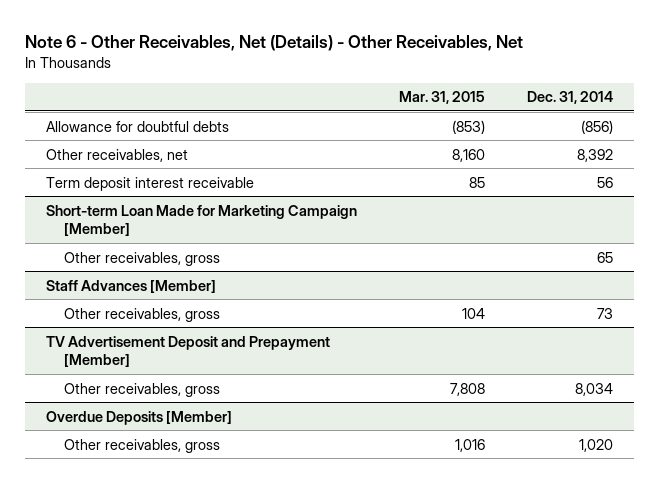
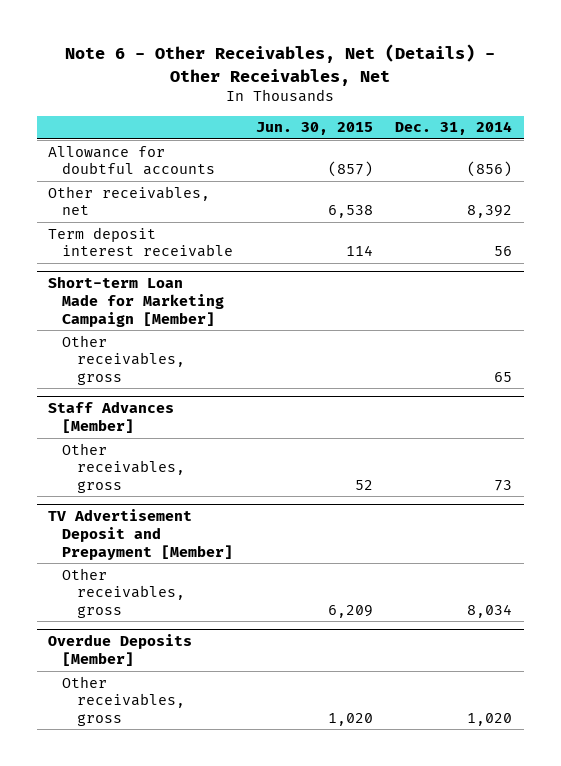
- | Mar. 31, 2015 | Dec. 31, 2014
+ | Jun. 30, 2015 | Dec. 31, 2014
- Allowance for doubtful debts | (853) | (856)
+ Allowance for doubtful accounts | (857) | (856)

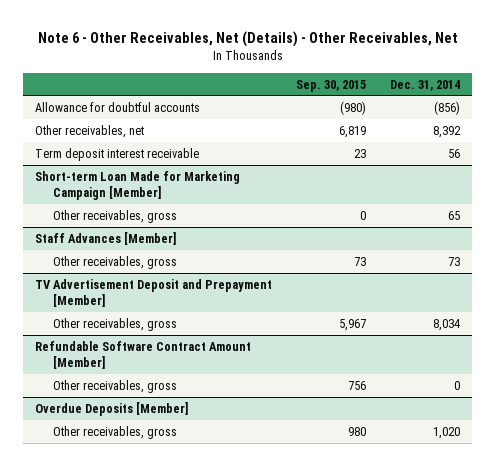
- | Jun. 30, 2015 | Dec. 31, 2014
+ | Sep. 30, 2015 | Dec. 31, 2014
+ Refundable Software Contract Amount [Member]
+ Other receivables, gross | 756 | 0

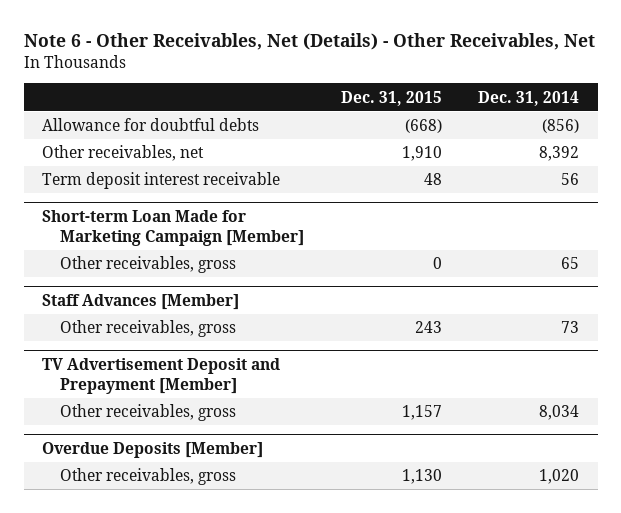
- | Sep. 30, 2015 | Dec. 31, 2014
+ | Dec. 31, 2015 | Dec. 31, 2014
- Allowance for doubtful accounts | (980) | (856)
+ Allowance for doubtful debts | (668) | (856)
- Refundable Software Contract Amount [Member]
- Other receivables, gross | 756 | 0

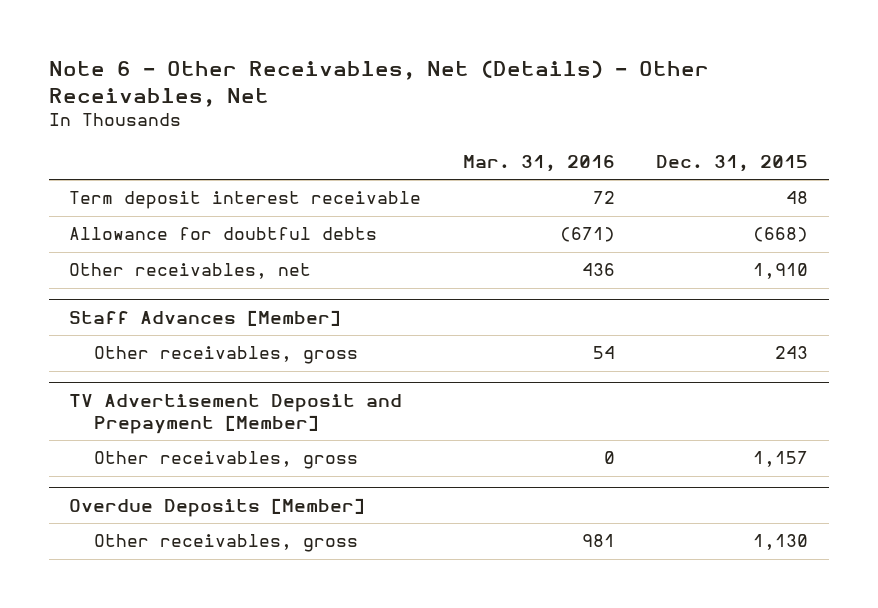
- | Dec. 31, 2015 | Dec. 31, 2014
+ | Mar. 31, 2016 | Dec. 31, 2015
moved up: Term deposit interest receivable | 72 | 48
- Short-term Loan Made for Marketing Campaign [Member]
- Other receivables, gross | 0 | 65

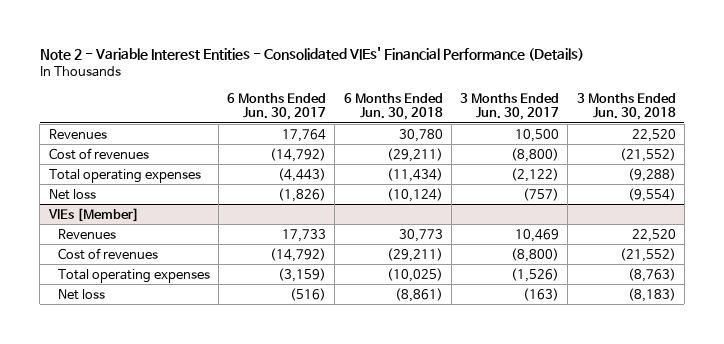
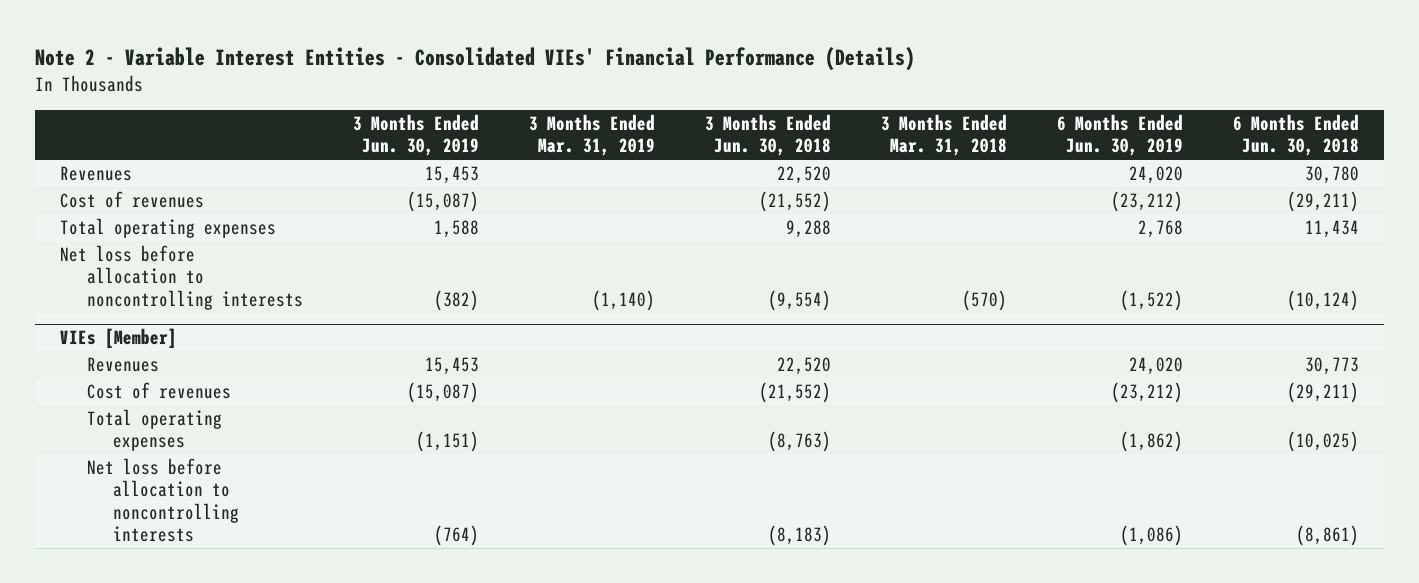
- | 6 Months Ended Jun. 30, 2017 | 6 Months Ended Jun. 30, 2018 | 3 Months Ended Jun. 30, 2017 | 3 Months Ended Jun. 30, 2018
+ | 3 Months Ended Jun. 30, 2019 | 3 Months Ended Mar. 31, 2019 | 3 Months Ended Jun. 30, 2018 | 3 Months Ended Mar. 31, 2018 | 6 Months Ended Jun. 30, 2019 | 6 Months Ended Jun. 30, 2018
- Total operating expenses | (4,443) | (11,434) | (2,122) | (9,288)
- Net loss | (1,826) | (10,124) | (757) | (9,554)
+ Total operating expenses | 1,588 | | 9,288 | | 2,768 | 11,434
+ Net loss before allocation to noncontrolling interests | (382) | (1,140) | (9,554) | (570) | (1,522) | (10,124)
@ VIEs [Member]
- Net loss | (516) | (8,861) | (163) | (8,183)
+ Net loss before allocation to noncontrolling interests | (764) | | (8,183) | | (1,086) | (8,861)

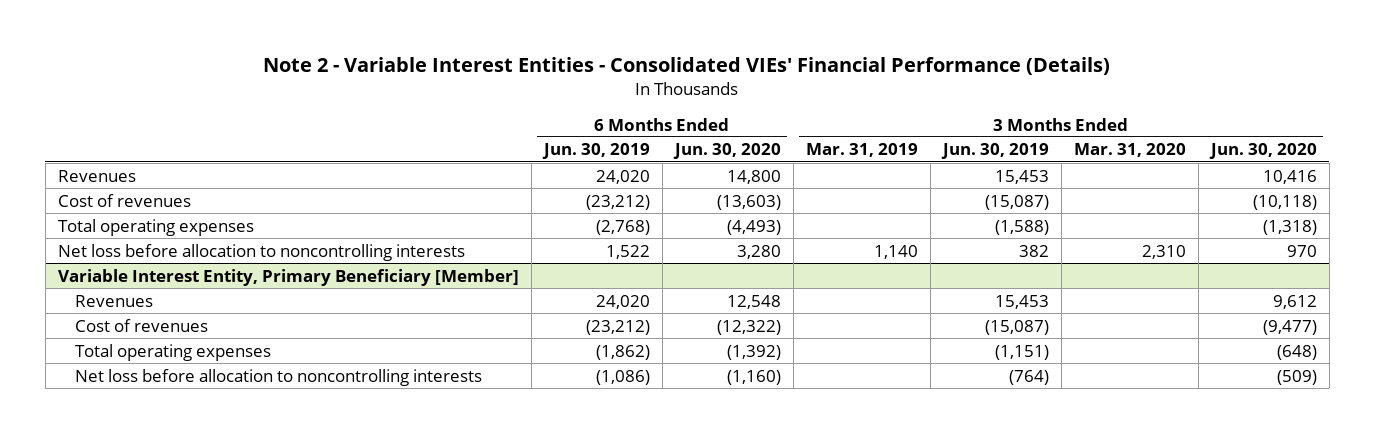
- | 3 Months Ended Jun. 30, 2019 | 3 Months Ended Mar. 31, 2019 | 3 Months Ended Jun. 30, 2018 | 3 Months Ended Mar. 31, 2018 | 6 Months Ended Jun. 30, 2019 | 6 Months Ended Jun. 30, 2018
+ | 6 Months Ended Jun. 30, 2019 | 6 Months Ended Jun. 30, 2020 | 3 Months Ended Mar. 31, 2019 | 3 Months Ended Jun. 30, 2019 | 3 Months Ended Mar. 31, 2020 | 3 Months Ended Jun. 30, 2020
- Total operating expenses | 1,588 | | 9,288 | | 2,768 | 11,434
- Net loss before allocation to noncontrolling interests | (382) | (1,140) | (9,554) | (570) | (1,522) | (10,124)
- VIEs [Member]
+ Total operating expenses | (2,768) | (4,493) | | (1,588) | | (1,318)
+ Net loss before allocation to noncontrolling interests | 1,522 | 3,280 | 1,140 | 382 | 2,310 | 970
+ Variable Interest Entity, Primary Beneficiary [Member]

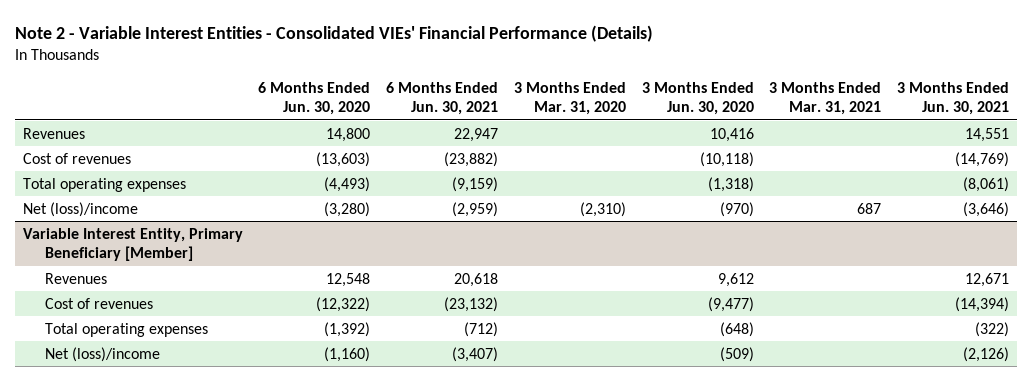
- | 6 Months Ended Jun. 30, 2019 | 6 Months Ended Jun. 30, 2020 | 3 Months Ended Mar. 31, 2019 | 3 Months Ended Jun. 30, 2019 | 3 Months Ended Mar. 31, 2020 | 3 Months Ended Jun. 30, 2020
+ | 6 Months Ended Jun. 30, 2020 | 6 Months Ended Jun. 30, 2021 | 3 Months Ended Mar. 31, 2020 | 3 Months Ended Jun. 30, 2020 | 3 Months Ended Mar. 31, 2021 | 3 Months Ended Jun. 30, 2021
- Net loss before allocation to noncontrolling interests | 1,522 | 3,280 | 1,140 | 382 | 2,310 | 970
+ Net (loss)/income | (3,280) | (2,959) | (2,310) | (970) | 687 | (3,646)
@ Variable Interest Entity, Primary Beneficiary [Member]
- Net loss before allocation to noncontrolling interests | (1,086) | (1,160) | | (764) | | (509)
+ Net (loss)/income | (1,160) | (3,407) | | (509) | | (2,126)

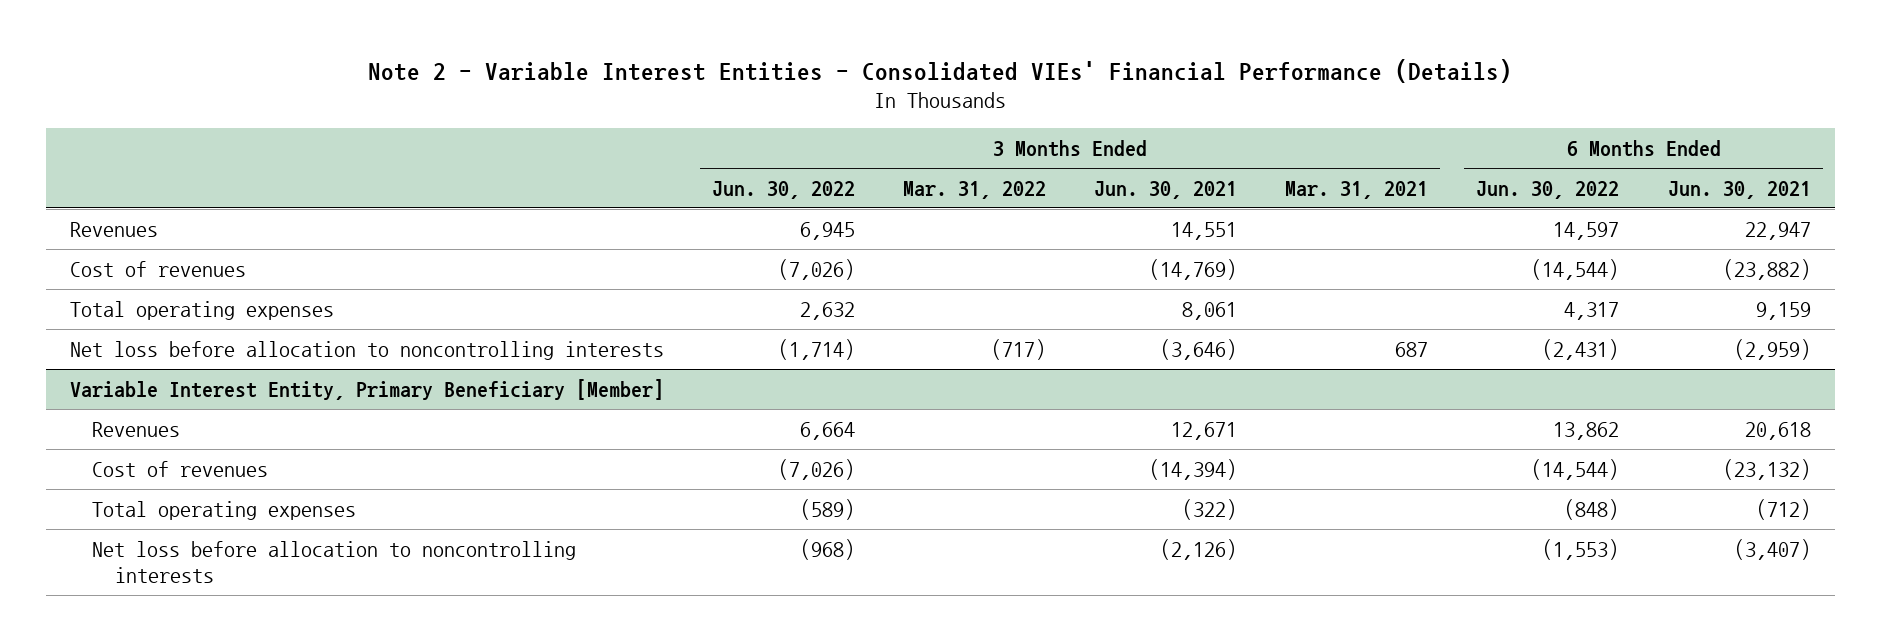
- | 6 Months Ended Jun. 30, 2020 | 6 Months Ended Jun. 30, 2021 | 3 Months Ended Mar. 31, 2020 | 3 Months Ended Jun. 30, 2020 | 3 Months Ended Mar. 31, 2021 | 3 Months Ended Jun. 30, 2021
+ | 3 Months Ended Jun. 30, 2022 | 3 Months Ended Mar. 31, 2022 | 3 Months Ended Jun. 30, 2021 | 3 Months Ended Mar. 31, 2021 | 6 Months Ended Jun. 30, 2022 | 6 Months Ended Jun. 30, 2021
- Total operating expenses | (4,493) | (9,159) | | (1,318) | | (8,061)
- Net (loss)/income | (3,280) | (2,959) | (2,310) | (970) | 687 | (3,646)
+ Total operating expenses | 2,632 | | 8,061 | | 4,317 | 9,159
+ Net loss before allocation to noncontrolling interests | (1,714) | (717) | (3,646) | 687 | (2,431) | (2,959)
@ Variable Interest Entity, Primary Beneficiary [Member]
- Net (loss)/income | (1,160) | (3,407) | | (509) | | (2,126)
+ Net loss before allocation to noncontrolling interests | (968) | | (2,126) | | (1,553) | (3,407)

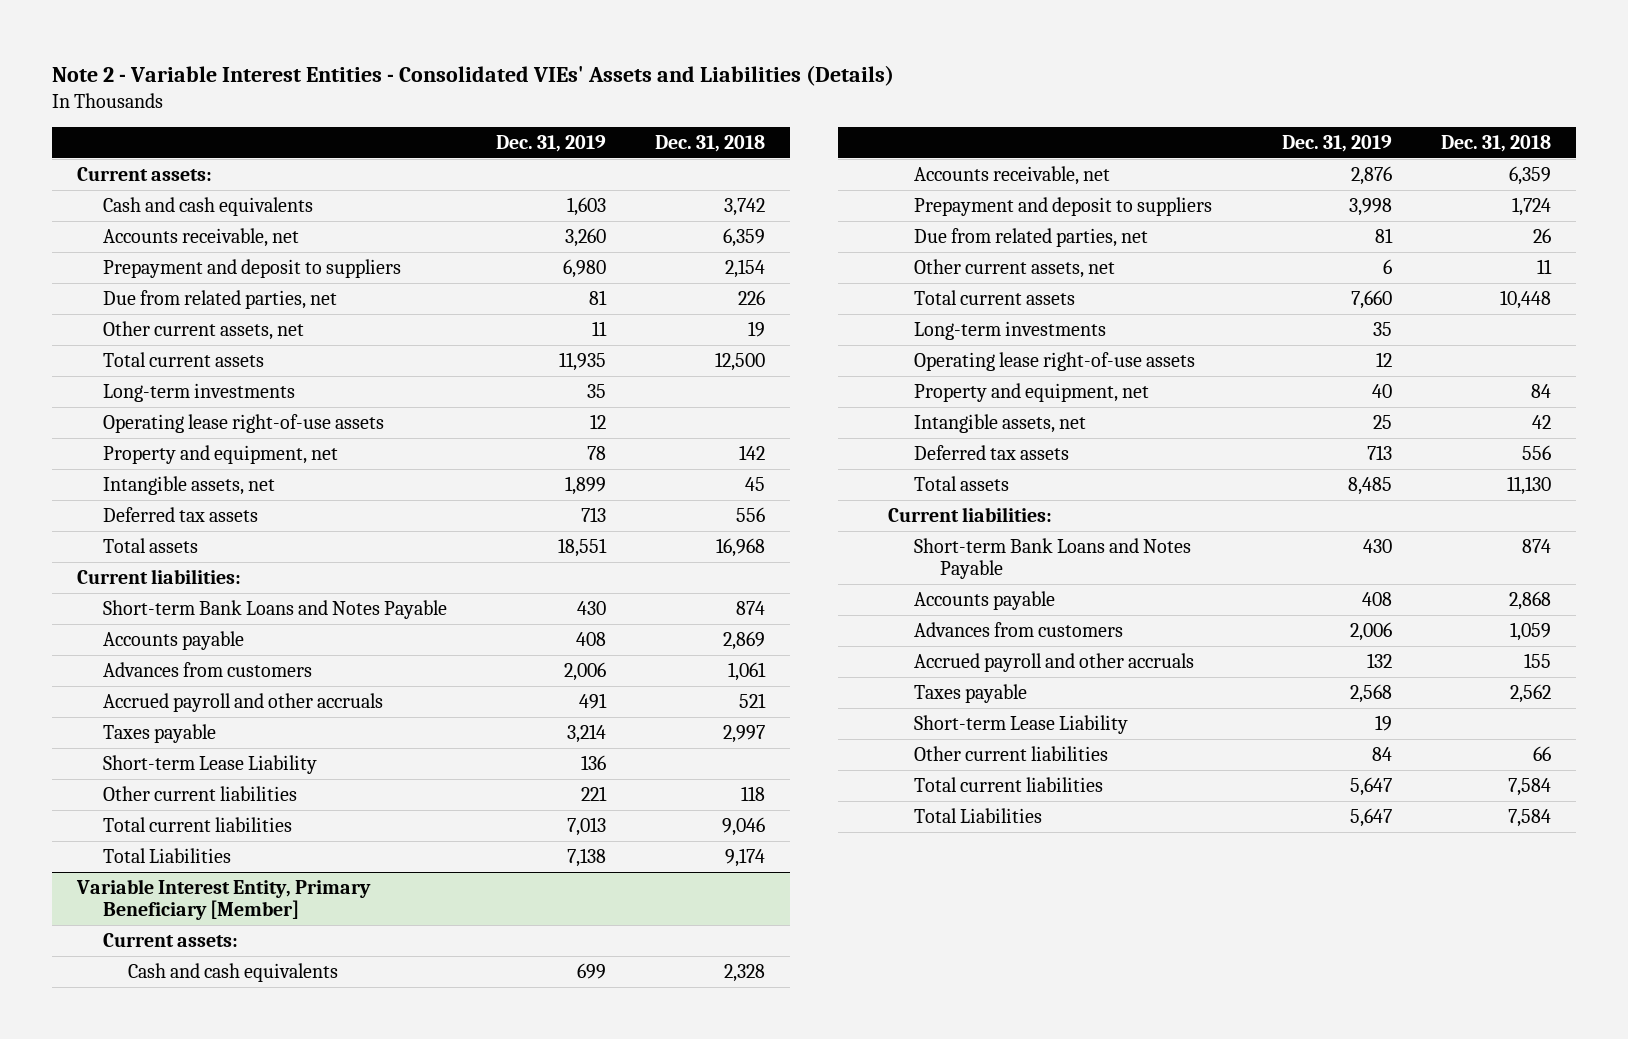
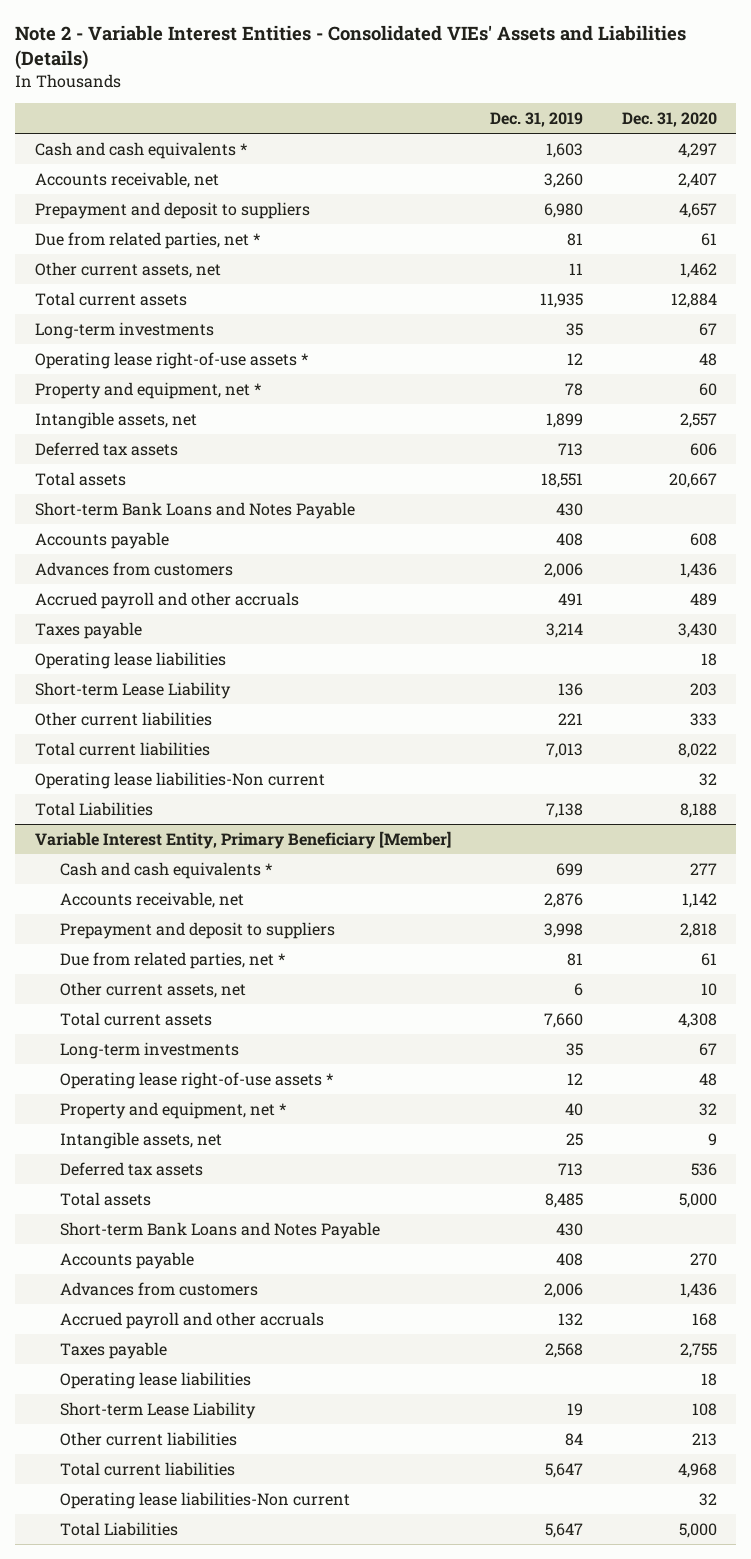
- | Dec. 31, 2019 | Dec. 31, 2018
+ | Dec. 31, 2019 | Dec. 31, 2020
- Current assets:
- Cash and cash equivalents | 1,603 | 3,742
+ Cash and cash equivalents * | 1,603 | 4,297
- Due from related parties, net | 81 | 226
+ Due from related parties, net * | 81 | 61
- Operating lease right-of-use assets | 12 |
- Property and equipment, net | 78 | 142
+ Operating lease right-of-use assets * | 12 | 48
+ Property and equipment, net * | 78 | 60
- Current liabilities:
+ Operating lease liabilities | | 18
+ Operating lease liabilities-Non current | | 32
@ Variable Interest Entity, Primary Beneficiary [Member]
- Current assets:
- Cash and cash equivalents | 699 | 2,328
+ Cash and cash equivalents * | 699 | 277
- Due from related parties, net | 81 | 26
+ Due from related parties, net * | 81 | 61
- Operating lease right-of-use assets | 12 |
- Property and equipment, net | 40 | 84
+ Operating lease right-of-use assets * | 12 | 48
+ Property and equipment, net * | 40 | 32
- Current liabilities:
+ Operating lease liabilities | | 18
+ Operating lease liabilities-Non current | | 32

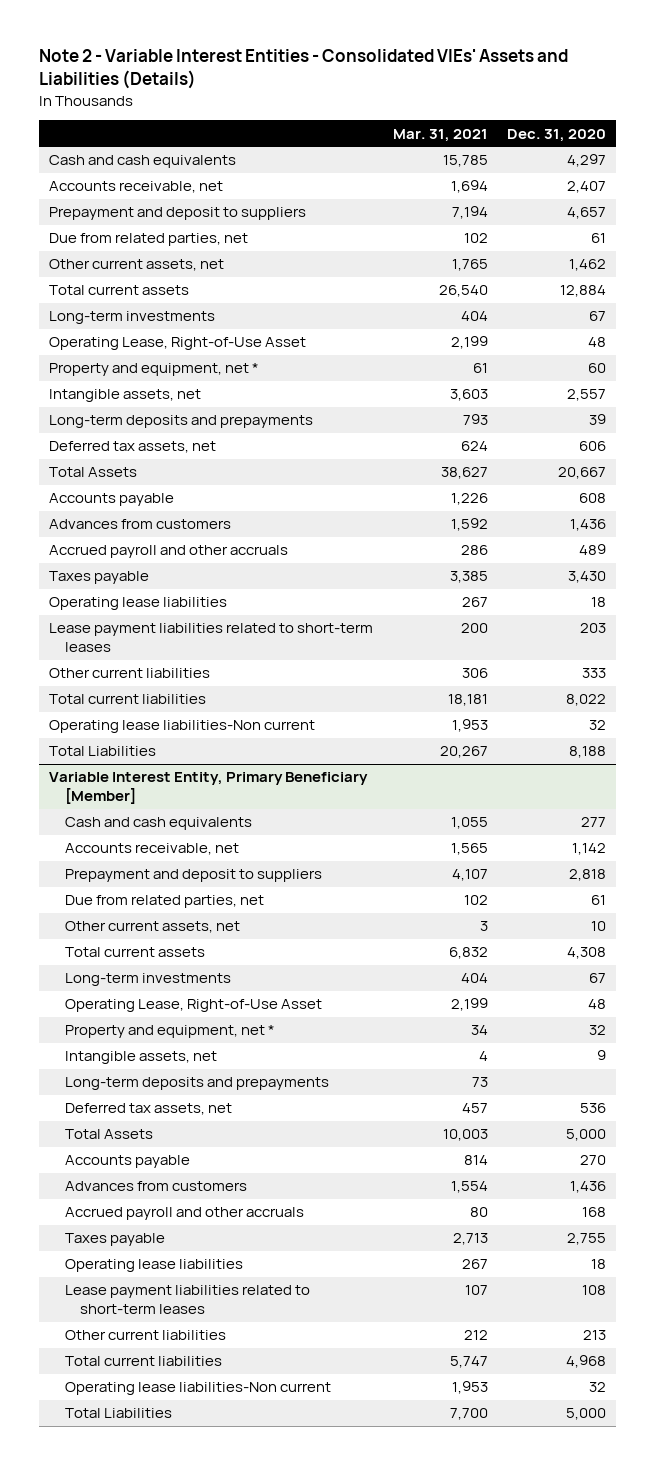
- | Dec. 31, 2019 | Dec. 31, 2020
+ | Mar. 31, 2021 | Dec. 31, 2020
- Cash and cash equivalents * | 1,603 | 4,297
+ Cash and cash equivalents | 15,785 | 4,297
- Due from related parties, net * | 81 | 61
+ Due from related parties, net | 102 | 61
- Operating lease right-of-use assets * | 12 | 48
+ Operating Lease, Right-of-Use Asset | 2,199 | 48
- Deferred tax assets | 713 | 606
- Total assets | 18,551 | 20,667
- Short-term Bank Loans and Notes Payable | 430 |
+ Long-term deposits and prepayments | 793 | 39
+ Deferred tax assets, net | 624 | 606
+ Total Assets | 38,627 | 20,667
- Short-term Lease Liability | 136 | 203
+ Lease payment liabilities related to short-term leases | 200 | 203
@ Variable Interest Entity, Primary Beneficiary [Member]
- Cash and cash equivalents * | 699 | 277
+ Cash and cash equivalents | 1,055 | 277
- Due from related parties, net * | 81 | 61
+ Due from related parties, net | 102 | 61
- Operating lease right-of-use assets * | 12 | 48
+ Operating Lease, Right-of-Use Asset | 2,199 | 48
- Deferred tax assets | 713 | 536
- Total assets | 8,485 | 5,000
- Short-term Bank Loans and Notes Payable | 430 |
+ Long-term deposits and prepayments | 73 |
+ Deferred tax assets, net | 457 | 536
+ Total Assets | 10,003 | 5,000
- Short-term Lease Liability | 19 | 108
+ Lease payment liabilities related to short-term leases | 107 | 108

